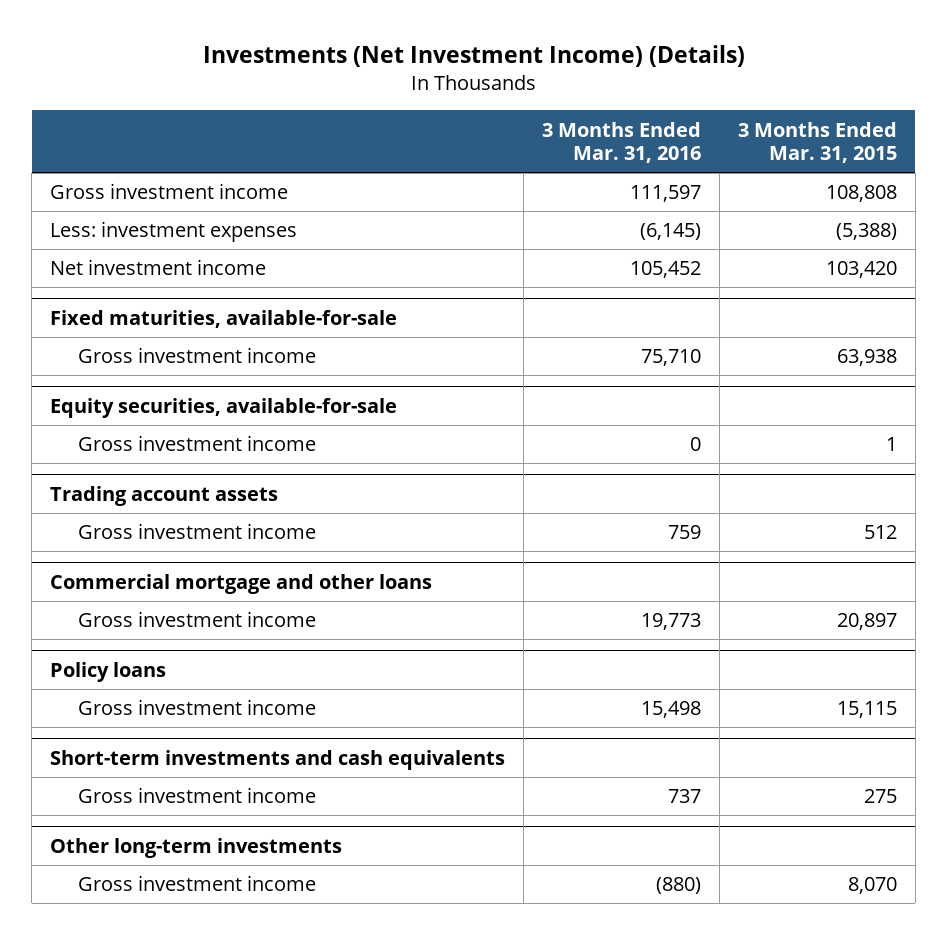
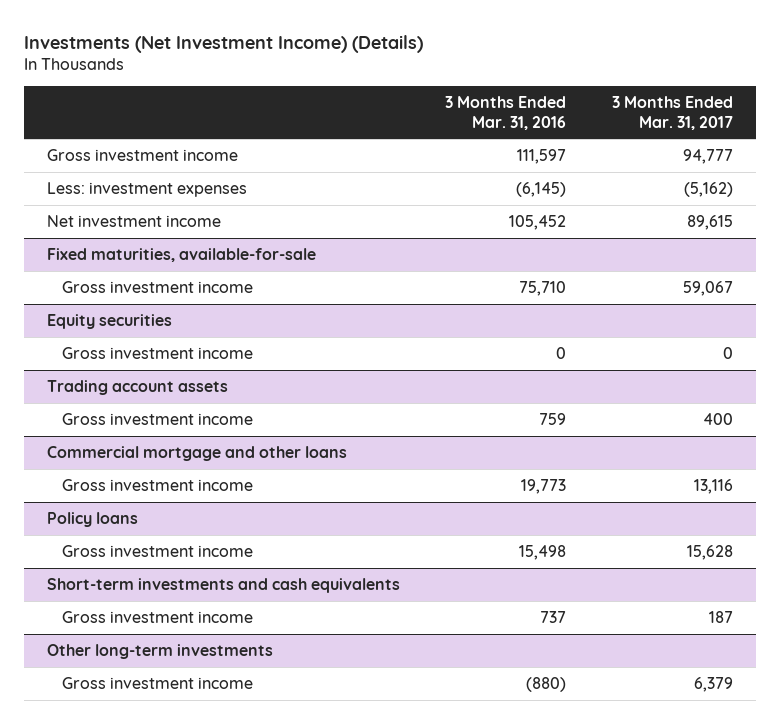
- | 3 Months Ended Mar. 31, 2016 | 3 Months Ended Mar. 31, 2015
+ | 3 Months Ended Mar. 31, 2016 | 3 Months Ended Mar. 31, 2017
- Equity securities, available-for-sale
+ Equity securities

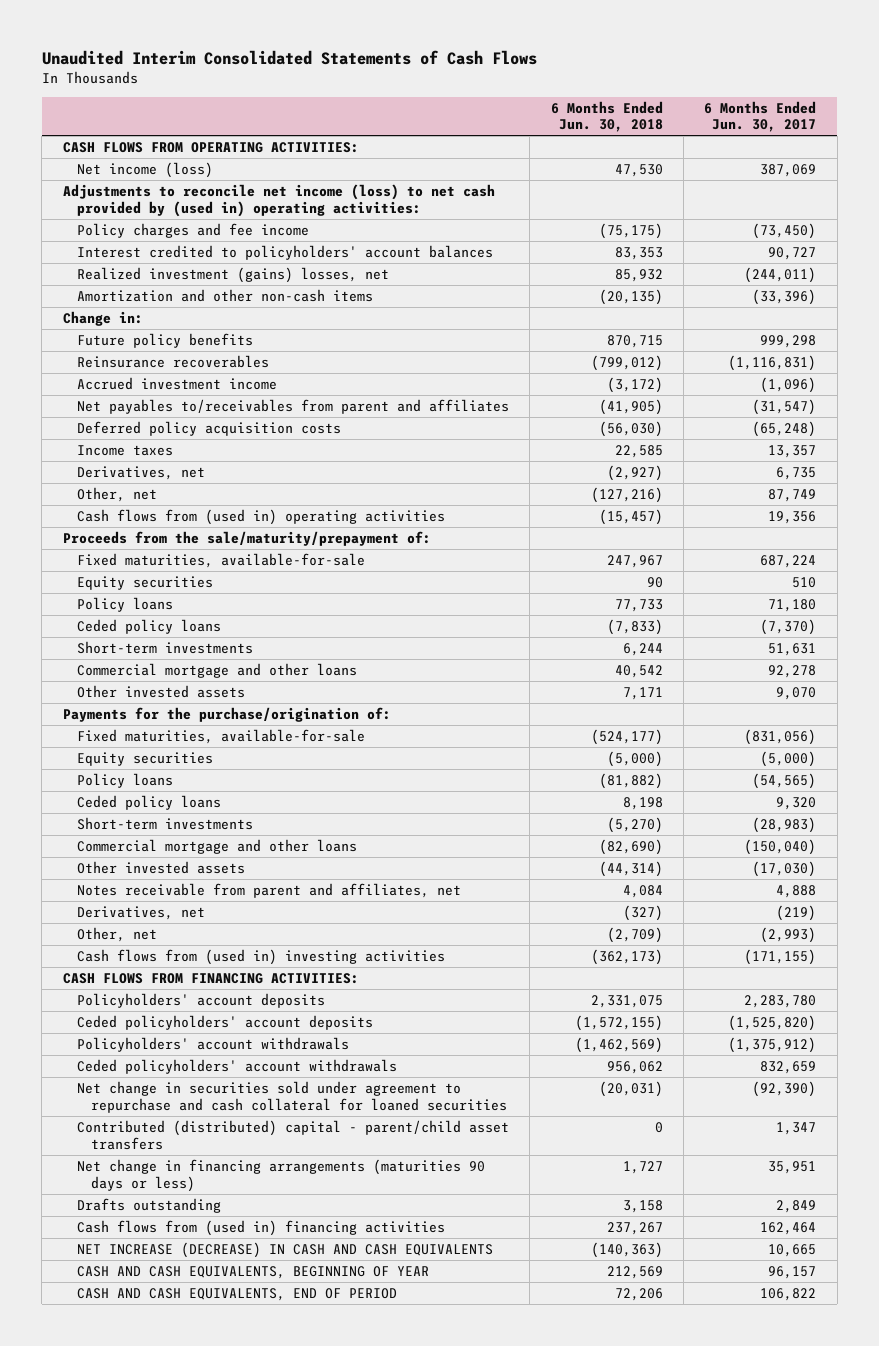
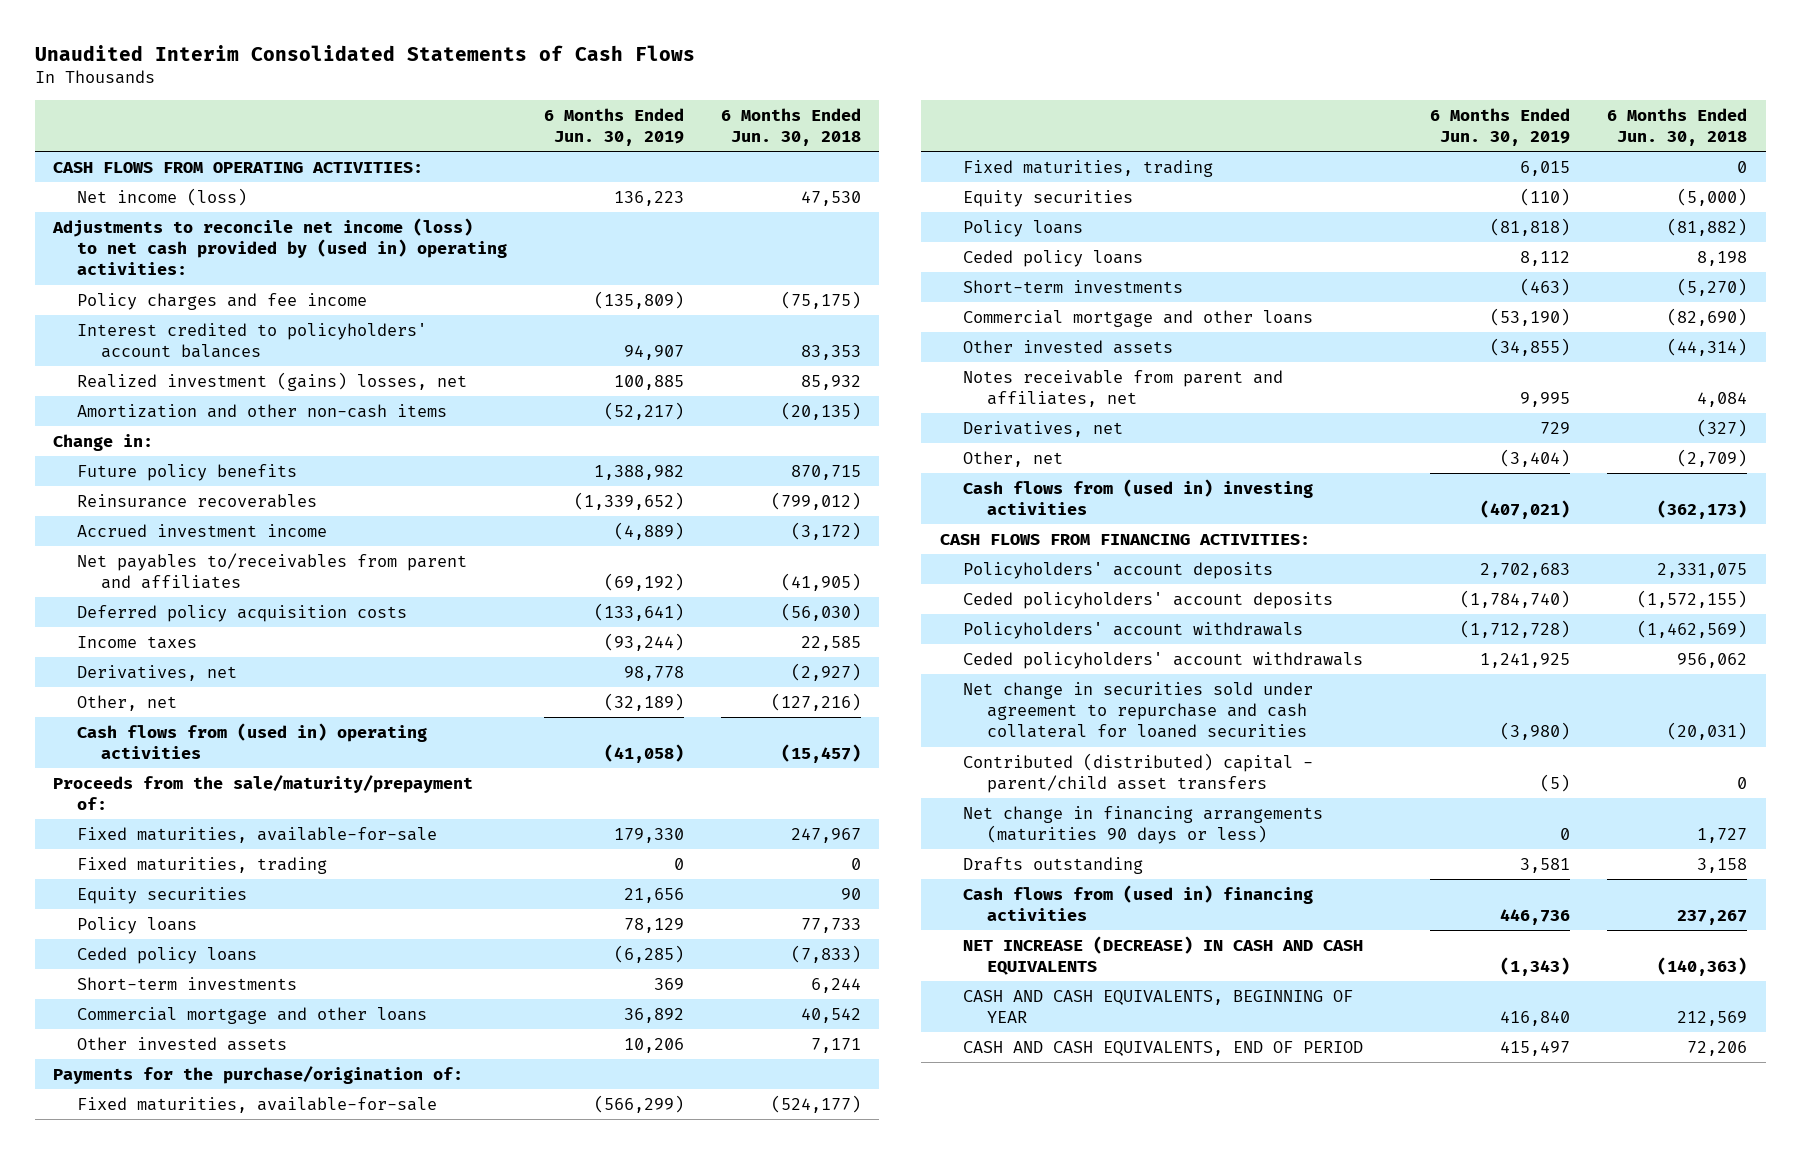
- | 6 Months Ended Jun. 30, 2018 | 6 Months Ended Jun. 30, 2017
+ | 6 Months Ended Jun. 30, 2019 | 6 Months Ended Jun. 30, 2018
+ Fixed maturities, trading | 0 | 0
+ Fixed maturities, trading | 6,015 | 0

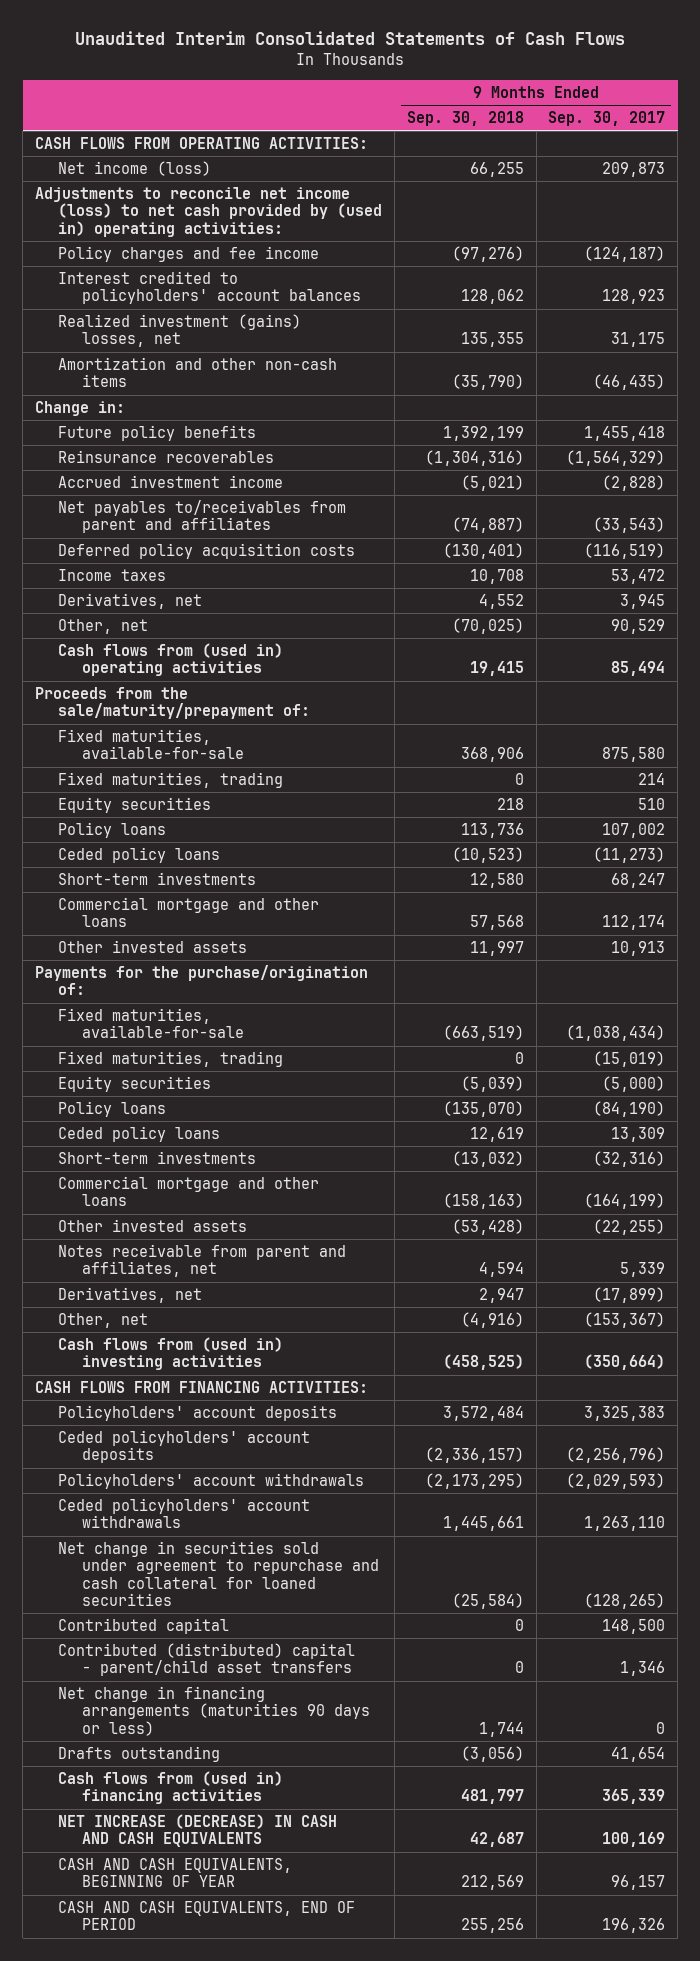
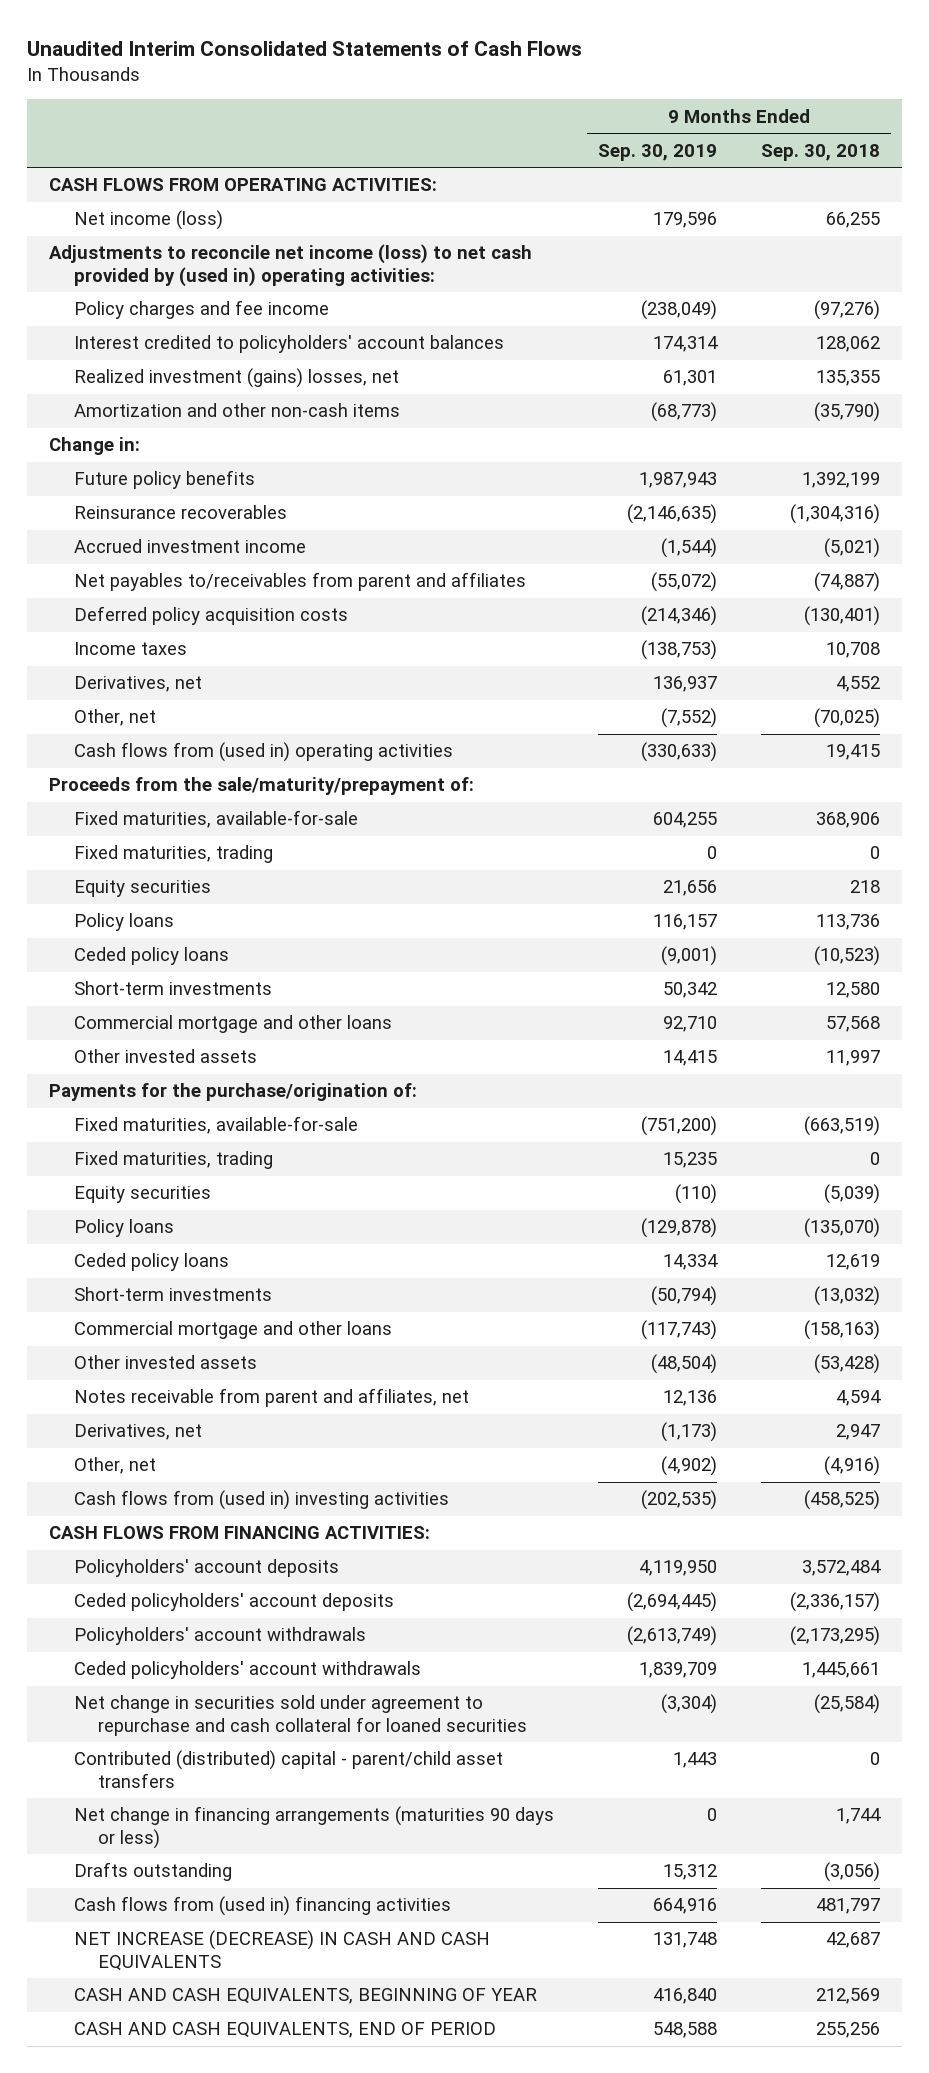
- | 9 Months Ended Sep. 30, 2018 | 9 Months Ended Sep. 30, 2017
+ | 9 Months Ended Sep. 30, 2019 | 9 Months Ended Sep. 30, 2018
- Contributed capital | 0 | 148,500

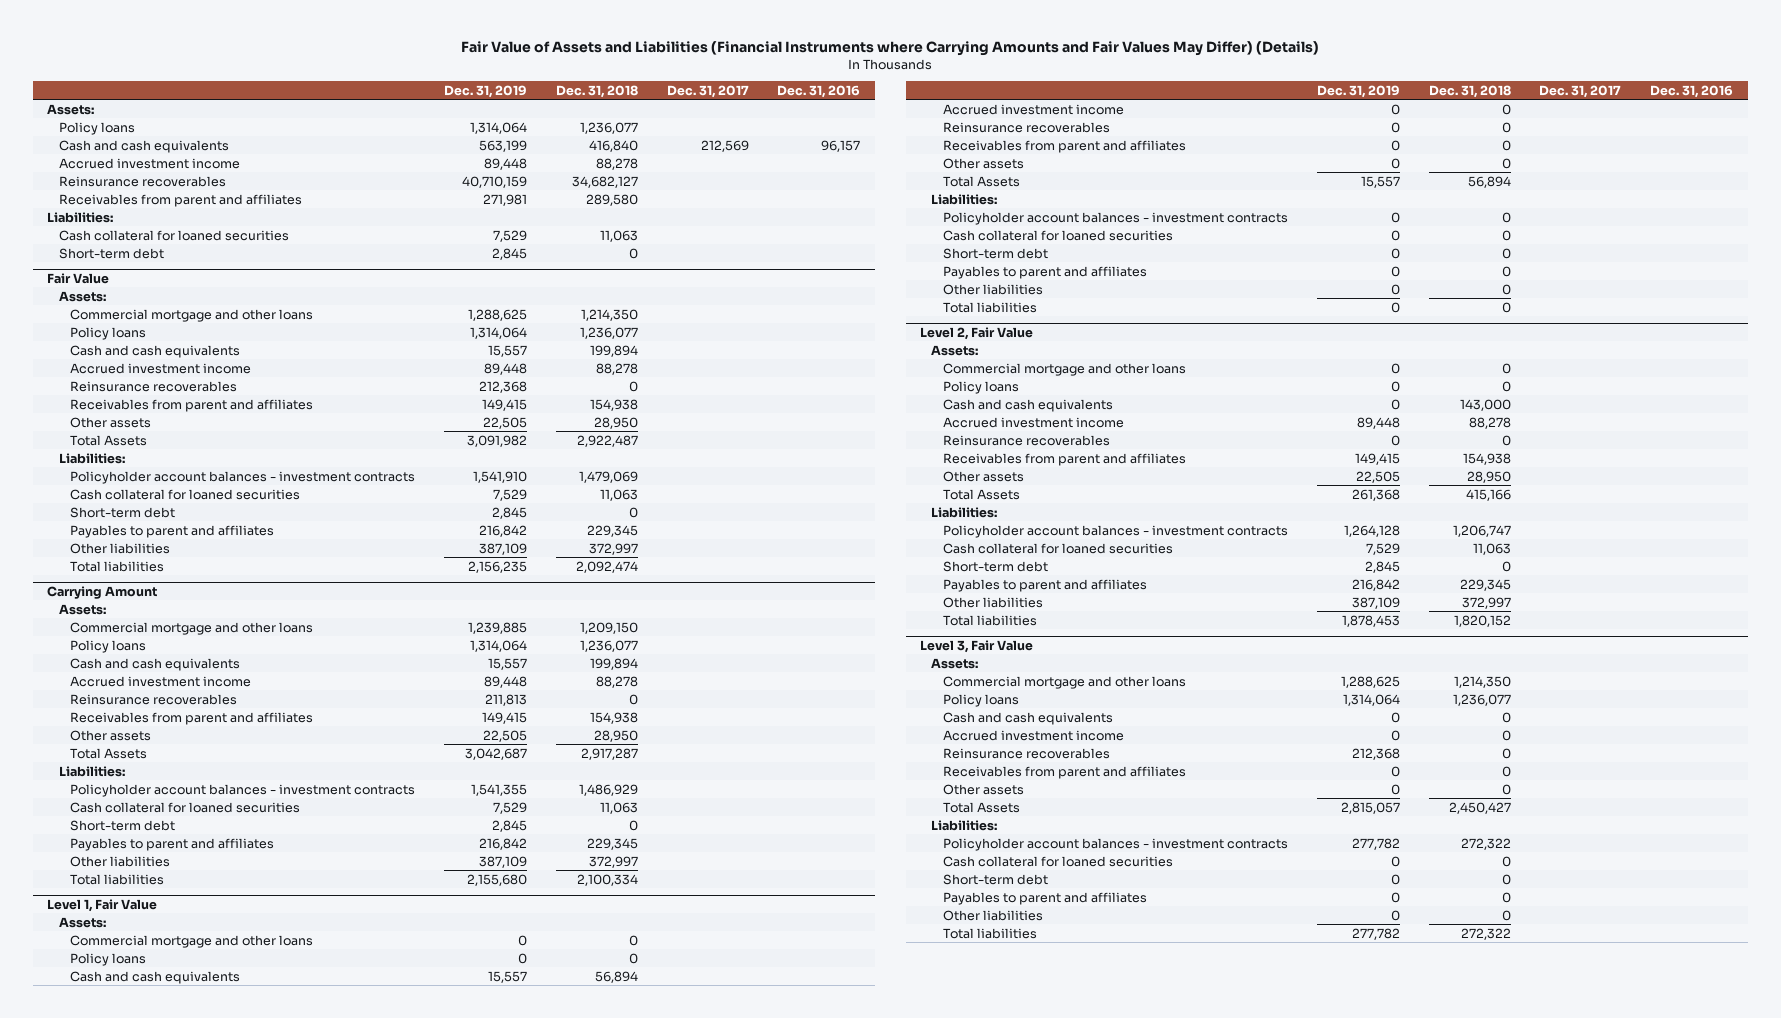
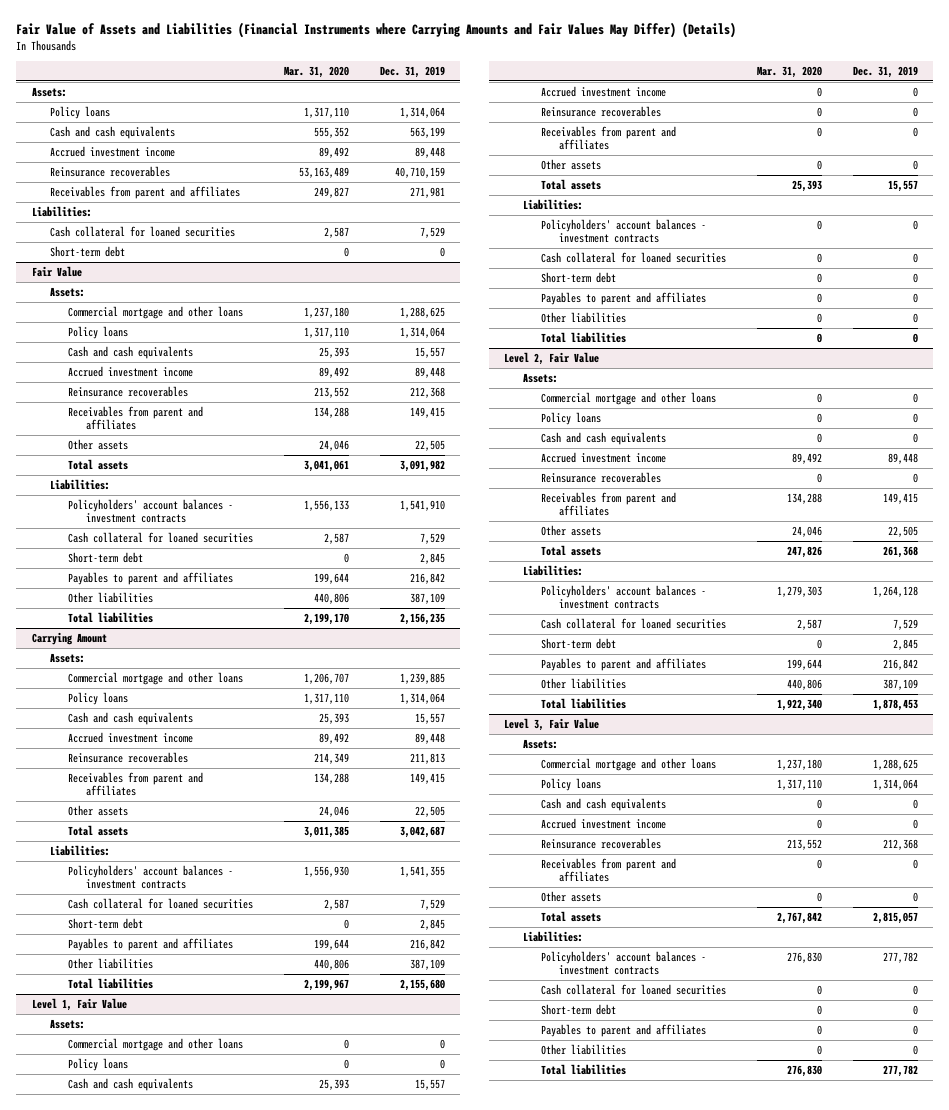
- | Dec. 31, 2019 | Dec. 31, 2018 | Dec. 31, 2017 | Dec. 31, 2016
+ | Mar. 31, 2020 | Dec. 31, 2019
- Short-term debt | 2,845 | 0 | |
+ Short-term debt | 0 | 0
@ Fair Value
- Total Assets | 3,091,982 | 2,922,487 | |
+ Total assets | 3,041,061 | 3,091,982
- Policyholder account balances - investment contracts | 1,541,910 | 1,479,069 | |
+ Policyholders' account balances - investment contracts | 1,556,133 | 1,541,910
@ Carrying Amount
- Total Assets | 3,042,687 | 2,917,287 | |
+ Total assets | 3,011,385 | 3,042,687
- Policyholder account balances - investment contracts | 1,541,355 | 1,486,929 | |
+ Policyholders' account balances - investment contracts | 1,556,930 | 1,541,355
@ Level 1, Fair Value
- Total Assets | 15,557 | 56,894 | |
+ Total assets | 25,393 | 15,557
- Policyholder account balances - investment contracts | 0 | 0 | |
+ Policyholders' account balances - investment contracts | 0 | 0
@ Level 2, Fair Value
- Total Assets | 261,368 | 415,166 | |
+ Total assets | 247,826 | 261,368
- Policyholder account balances - investment contracts | 1,264,128 | 1,206,747 | |
+ Policyholders' account balances - investment contracts | 1,279,303 | 1,264,128
@ Level 3, Fair Value
- Total Assets | 2,815,057 | 2,450,427 | |
+ Total assets | 2,767,842 | 2,815,057
- Policyholder account balances - investment contracts | 277,782 | 272,322 | |
+ Policyholders' account balances - investment contracts | 276,830 | 277,782

